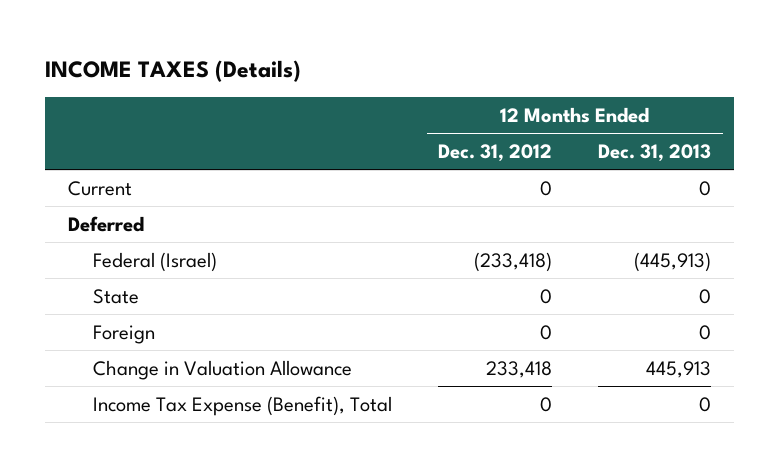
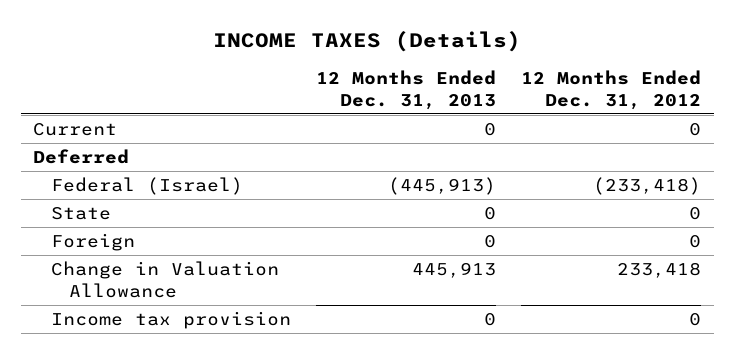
- | 12 Months Ended Dec. 31, 2012 | 12 Months Ended Dec. 31, 2013
+ | 12 Months Ended Dec. 31, 2013 | 12 Months Ended Dec. 31, 2012
- Income Tax Expense (Benefit), Total | 0 | 0
+ Income tax provision | 0 | 0

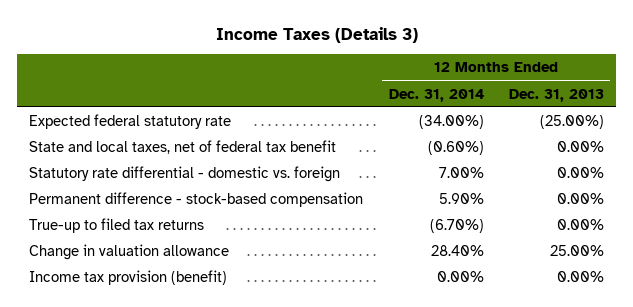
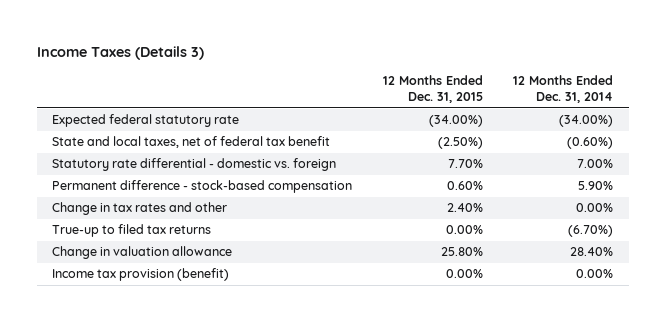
- | 12 Months Ended Dec. 31, 2014 | 12 Months Ended Dec. 31, 2013
+ | 12 Months Ended Dec. 31, 2015 | 12 Months Ended Dec. 31, 2014
+ Change in tax rates and other | 2.40% | 0.00%

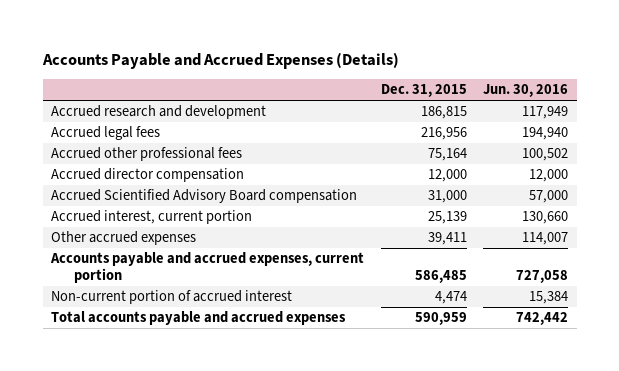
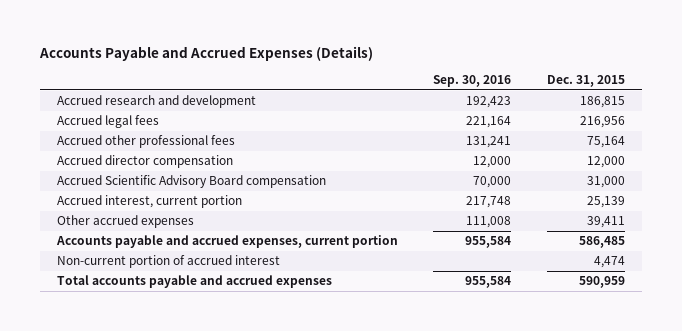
- | Dec. 31, 2015 | Jun. 30, 2016
+ | Sep. 30, 2016 | Dec. 31, 2015
- Accrued Scientified Advisory Board compensation | 31,000 | 57,000
+ Accrued Scientific Advisory Board compensation | 70,000 | 31,000

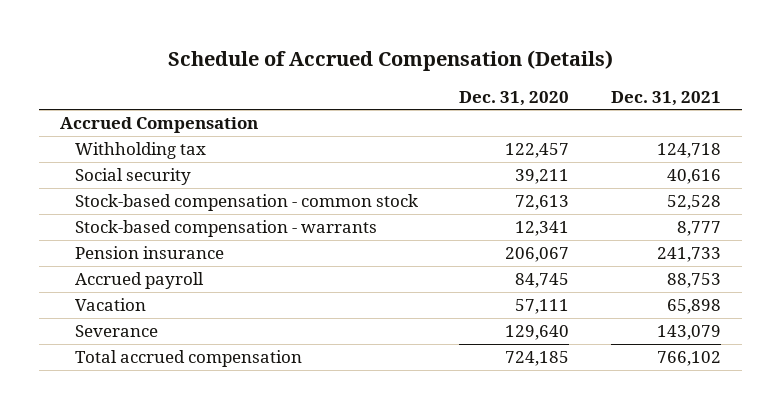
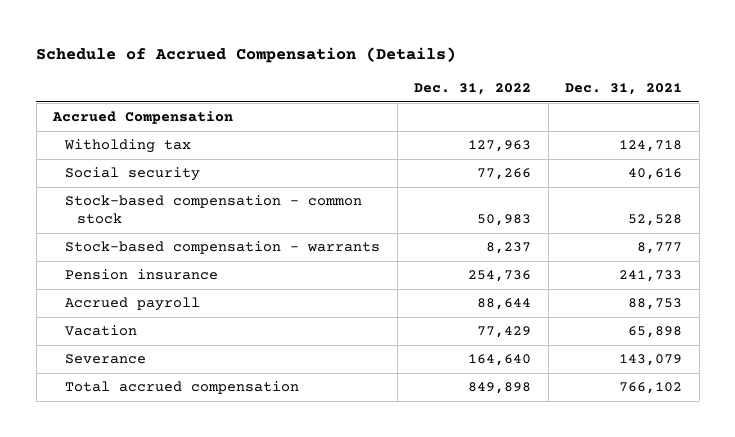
- | Dec. 31, 2020 | Dec. 31, 2021
+ | Dec. 31, 2022 | Dec. 31, 2021
- Withholding tax | 122,457 | 124,718
+ Witholding tax | 127,963 | 124,718

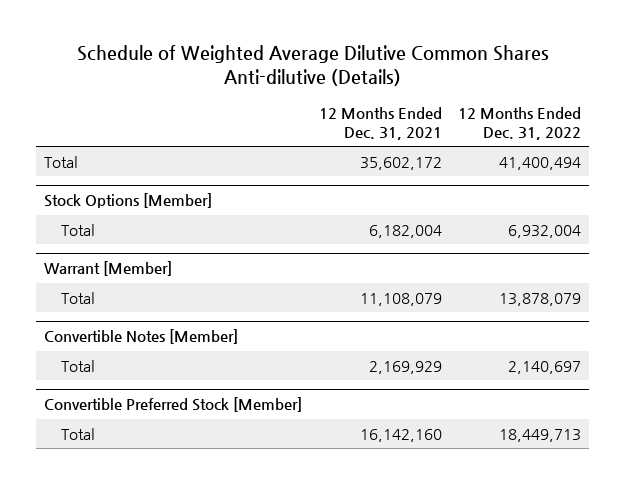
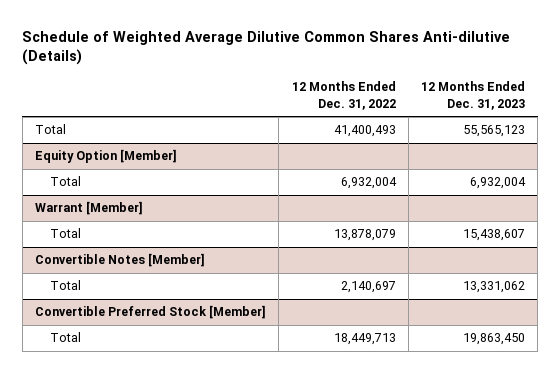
- | 12 Months Ended Dec. 31, 2021 | 12 Months Ended Dec. 31, 2022
+ | 12 Months Ended Dec. 31, 2022 | 12 Months Ended Dec. 31, 2023
- Total | 35,602,172 | 41,400,494
- Stock Options [Member]
+ Total | 41,400,493 | 55,565,123
+ Equity Option [Member]

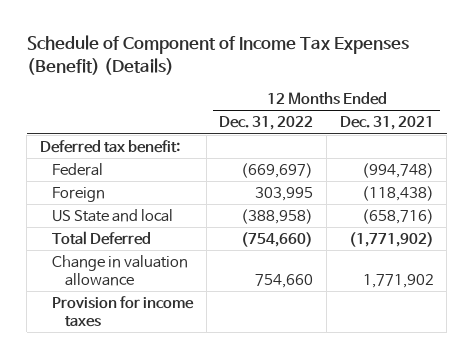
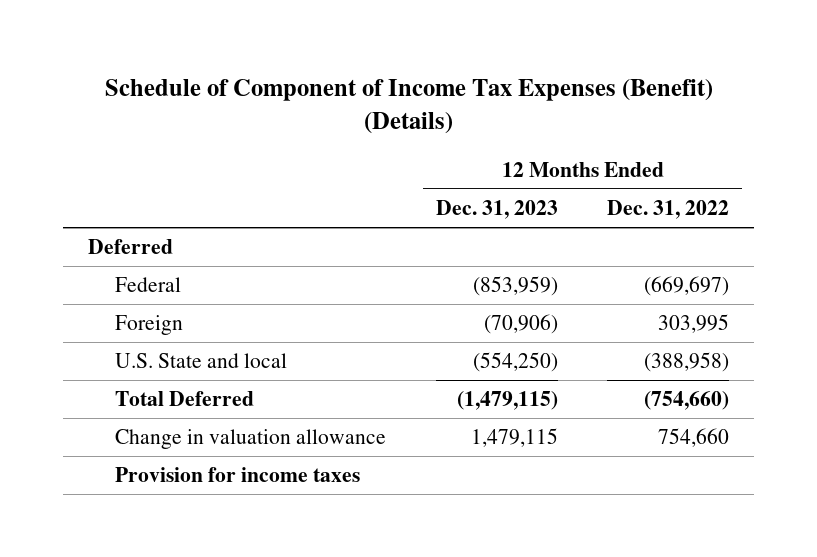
- | 12 Months Ended Dec. 31, 2022 | 12 Months Ended Dec. 31, 2021
+ | 12 Months Ended Dec. 31, 2023 | 12 Months Ended Dec. 31, 2022
- Deferred tax benefit:
+ Deferred
- US State and local | (388,958) | (658,716)
+ U.S. State and local | (554,250) | (388,958)

